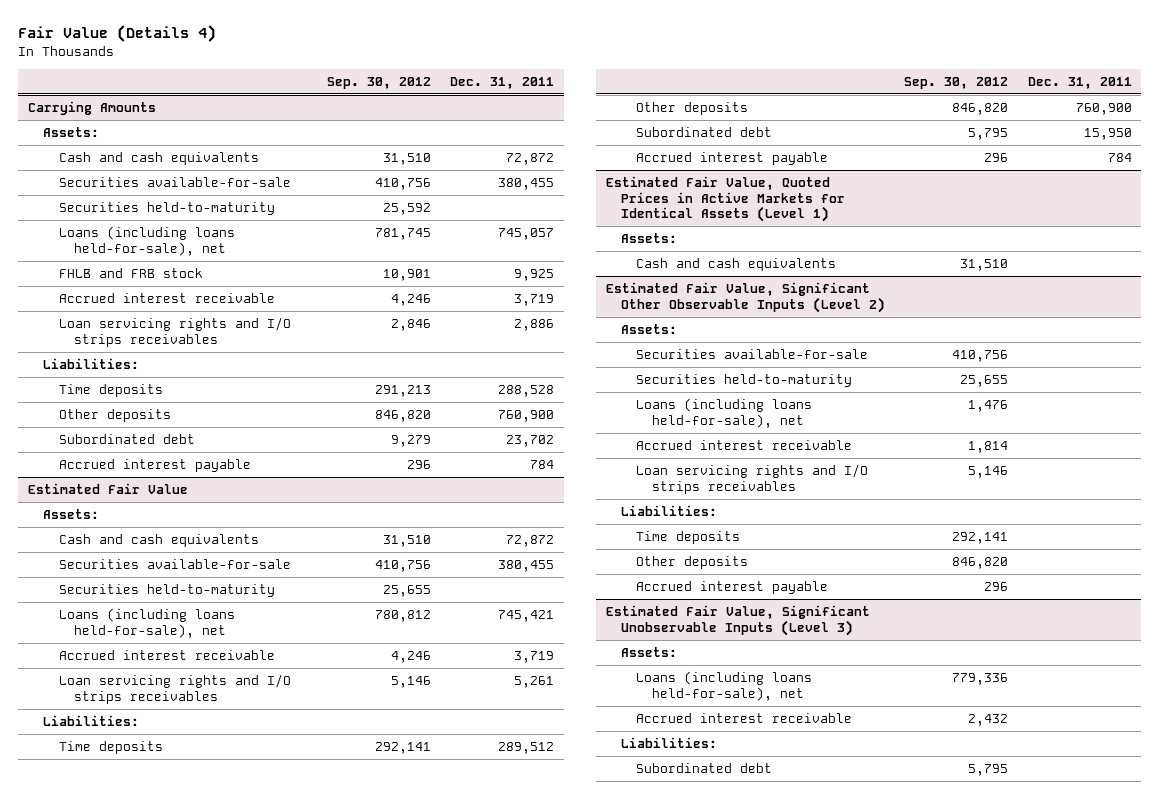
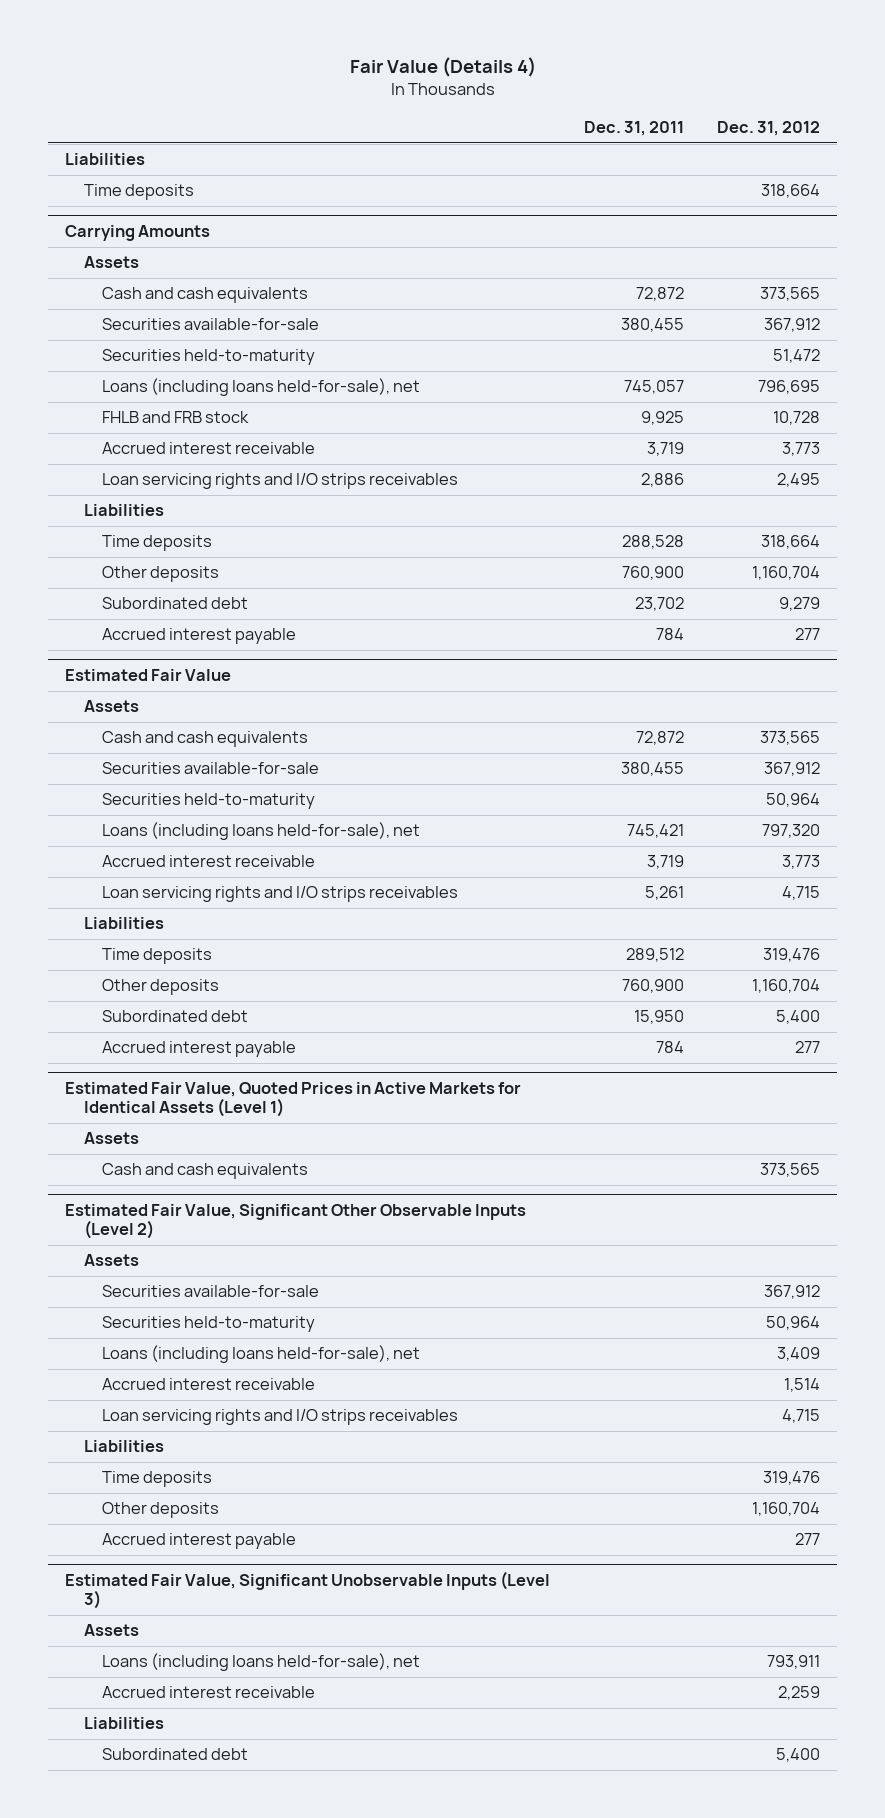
- | Sep. 30, 2012 | Dec. 31, 2011
+ | Dec. 31, 2011 | Dec. 31, 2012
+ Liabilities
+ Time deposits | | 318,664
@ Carrying Amounts
- Assets:
+ Assets
- Liabilities:
+ Liabilities
@ Estimated Fair Value
- Assets:
+ Assets
- Liabilities:
+ Liabilities
@ Estimated Fair Value, Quoted Prices in Active Markets for Identical Assets (Level 1)
- Assets:
+ Assets
@ Estimated Fair Value, Significant Other Observable Inputs (Level 2)
- Assets:
+ Assets
- Liabilities:
+ Liabilities
@ Estimated Fair Value, Significant Unobservable Inputs (Level 3)
- Assets:
+ Assets
- Liabilities:
+ Liabilities

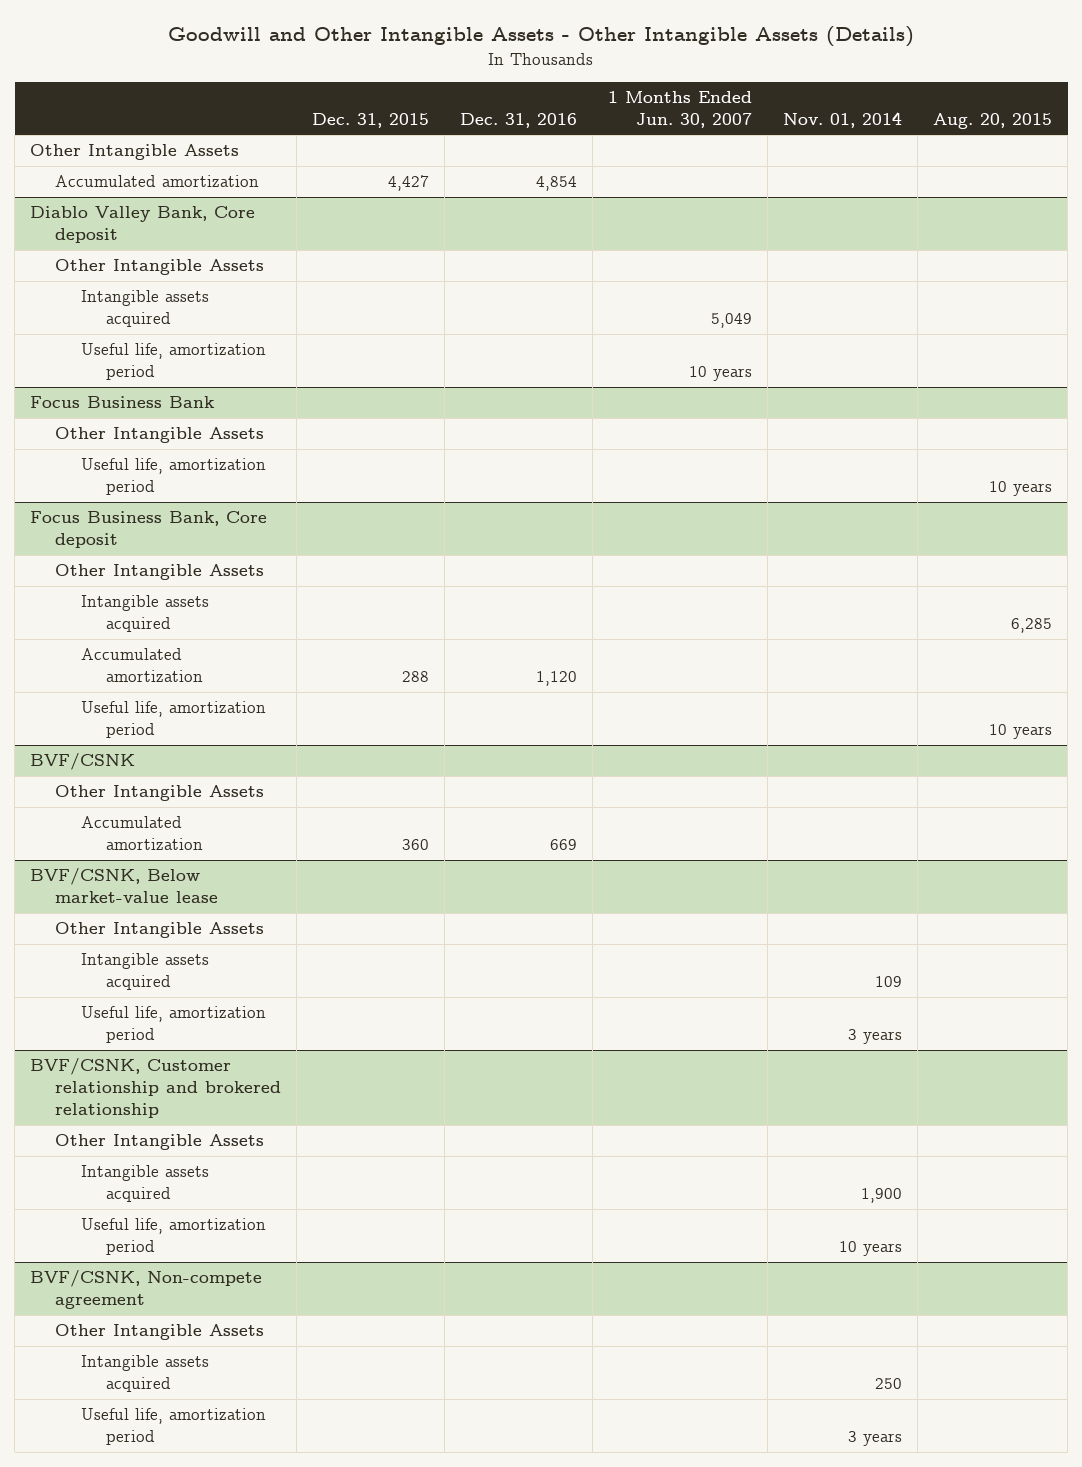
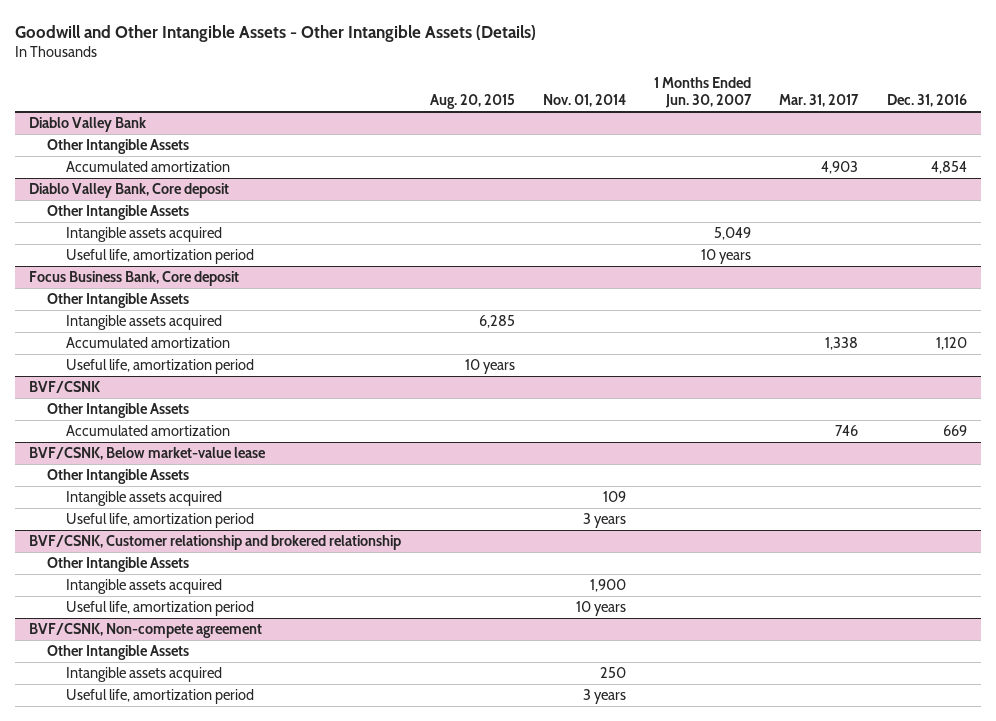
- | Dec. 31, 2015 | Dec. 31, 2016 | 1 Months Ended Jun. 30, 2007 | Nov. 01, 2014 | Aug. 20, 2015
+ | Aug. 20, 2015 | Nov. 01, 2014 | 1 Months Ended Jun. 30, 2007 | Mar. 31, 2017 | Dec. 31, 2016
+ Diablo Valley Bank
- Focus Business Bank
- Other Intangible Assets
- Useful life, amortization period | | | | | 10 years

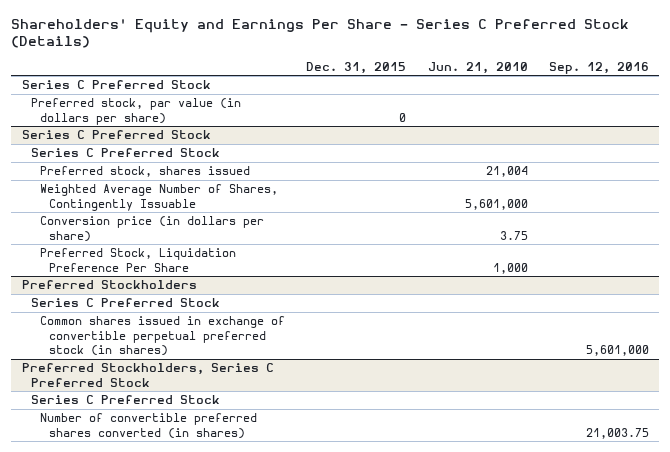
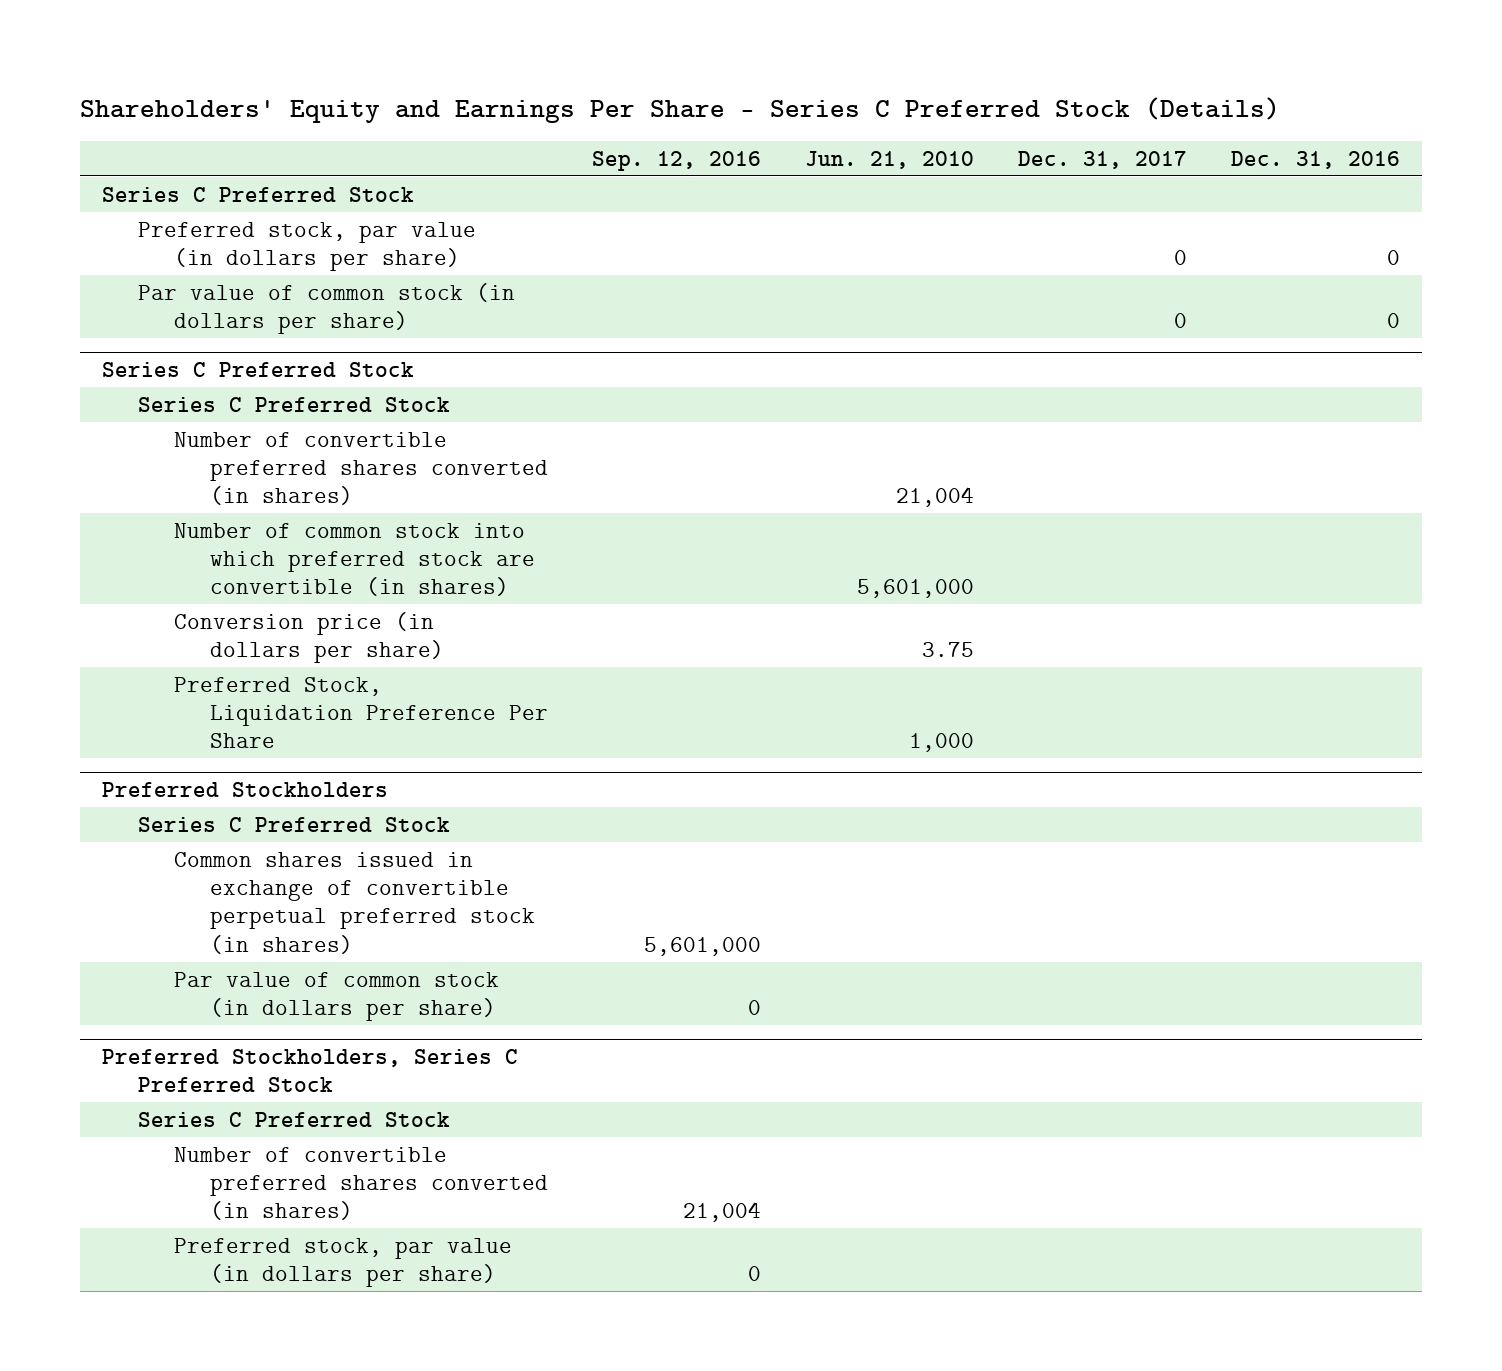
- | Dec. 31, 2015 | Jun. 21, 2010 | Sep. 12, 2016
+ | Sep. 12, 2016 | Jun. 21, 2010 | Dec. 31, 2017 | Dec. 31, 2016
+ Par value of common stock (in dollars per share) | | | 0 | 0
@ Series C Preferred Stock
- Preferred stock, shares issued | | 21,004 |
- Weighted Average Number of Shares, Contingently Issuable | | 5,601,000 |
+ Number of convertible preferred shares converted (in shares) | | 21,004 | |
+ Number of common stock into which preferred stock are convertible (in shares) | | 5,601,000 | |
@ Preferred Stockholders
+ Par value of common stock (in dollars per share) | 0 | | |
@ Preferred Stockholders, Series C Preferred Stock
- Number of convertible preferred shares converted (in shares) | | | 21,003.75
+ Number of convertible preferred shares converted (in shares) | 21,004 | | |
+ Preferred stock, par value (in dollars per share) | 0 | | |

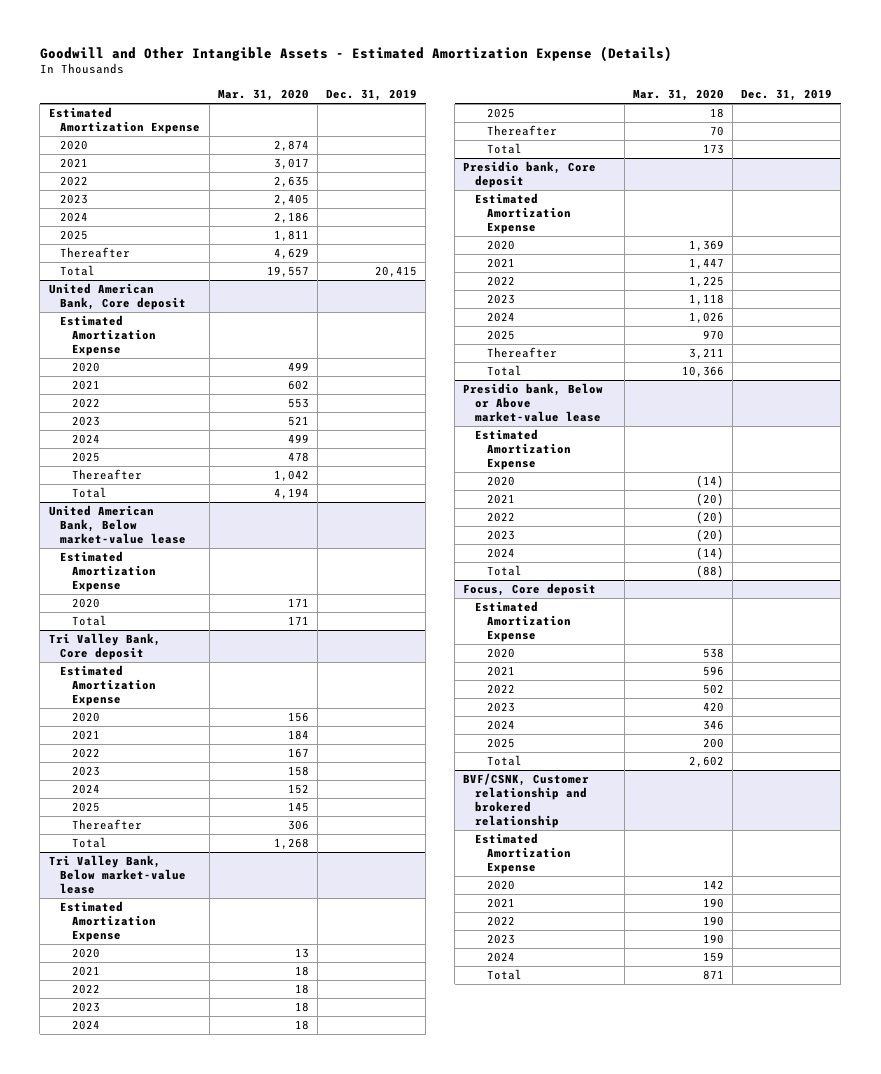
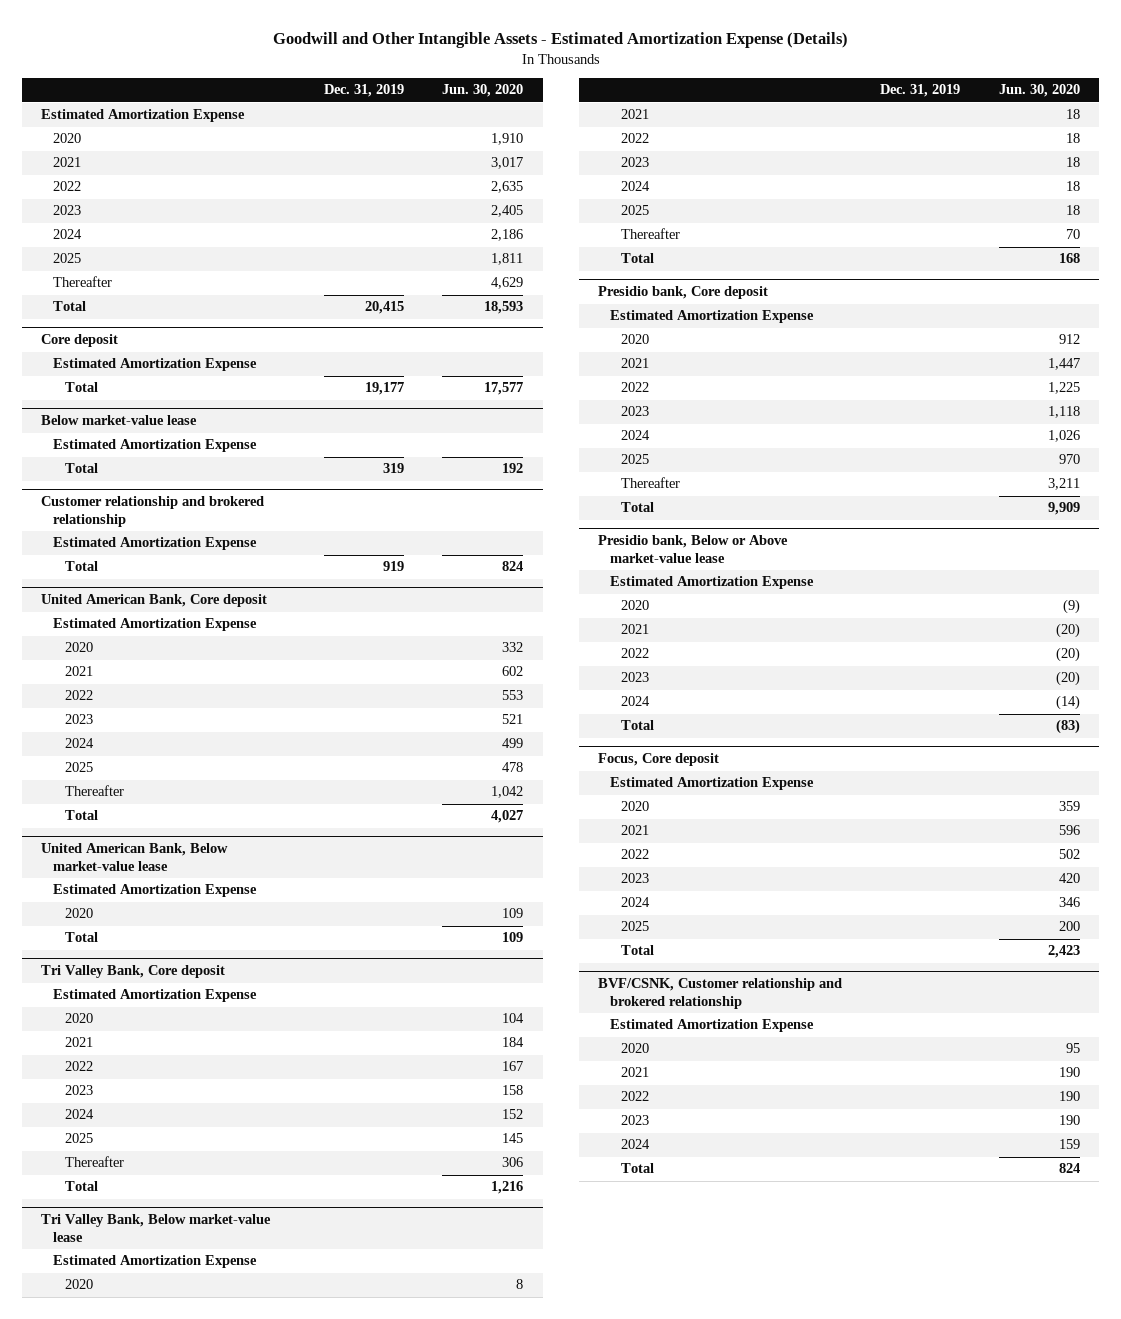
- | Mar. 31, 2020 | Dec. 31, 2019
+ | Dec. 31, 2019 | Jun. 30, 2020
+ Core deposit
+ Estimated Amortization Expense
+ Total | 19,177 | 17,577
+ Below market-value lease
+ Estimated Amortization Expense
+ Total | 319 | 192
+ Customer relationship and brokered relationship
+ Estimated Amortization Expense
+ Total | 919 | 824

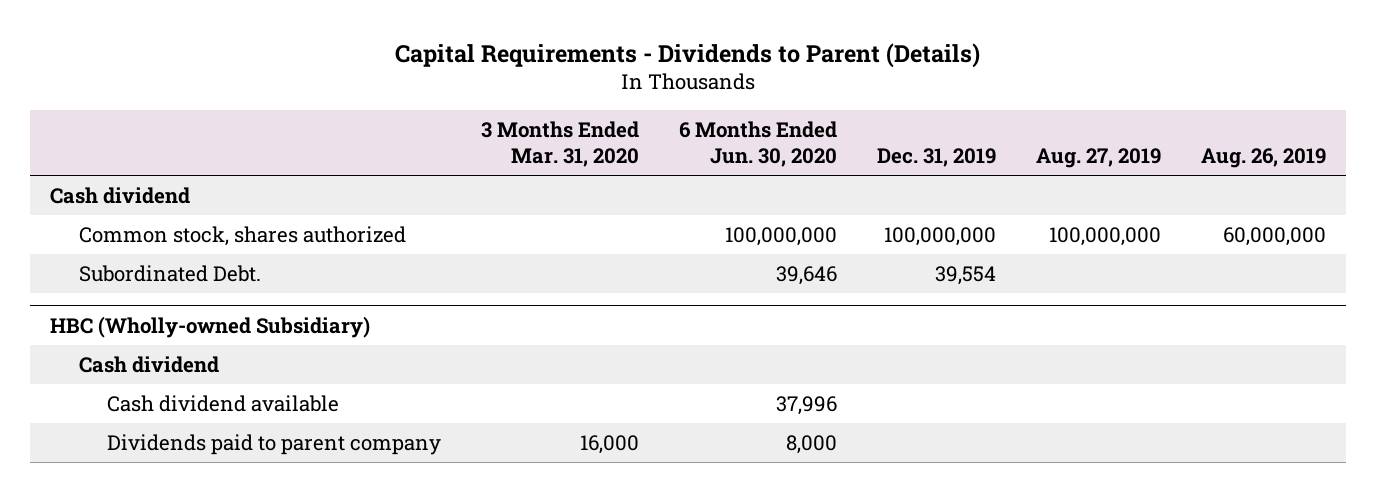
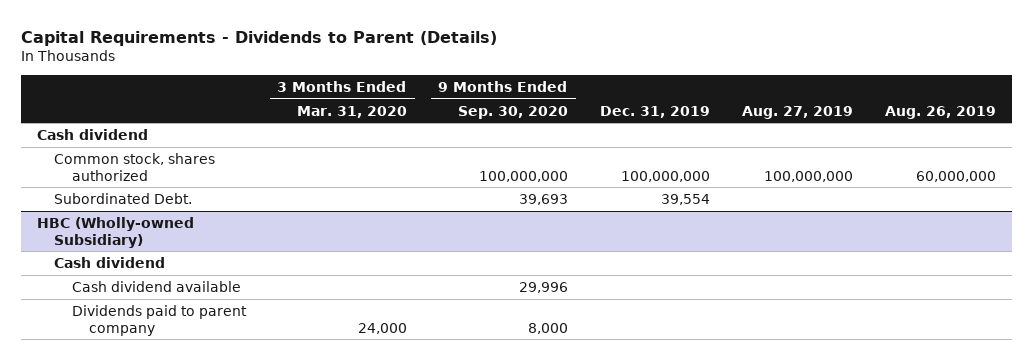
- | 3 Months Ended Mar. 31, 2020 | 6 Months Ended Jun. 30, 2020 | Dec. 31, 2019 | Aug. 27, 2019 | Aug. 26, 2019
+ | 3 Months Ended Mar. 31, 2020 | 9 Months Ended Sep. 30, 2020 | Dec. 31, 2019 | Aug. 27, 2019 | Aug. 26, 2019
@ HBC (Wholly-owned Subsidiary)
- Dividends paid to parent company | 16,000 | 8,000 | | |
+ Dividends paid to parent company | 24,000 | 8,000 | | |

